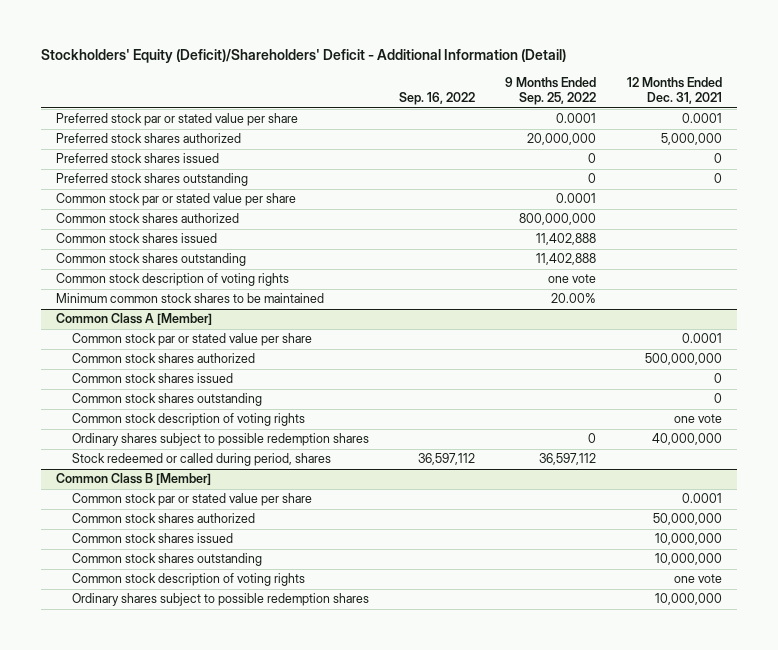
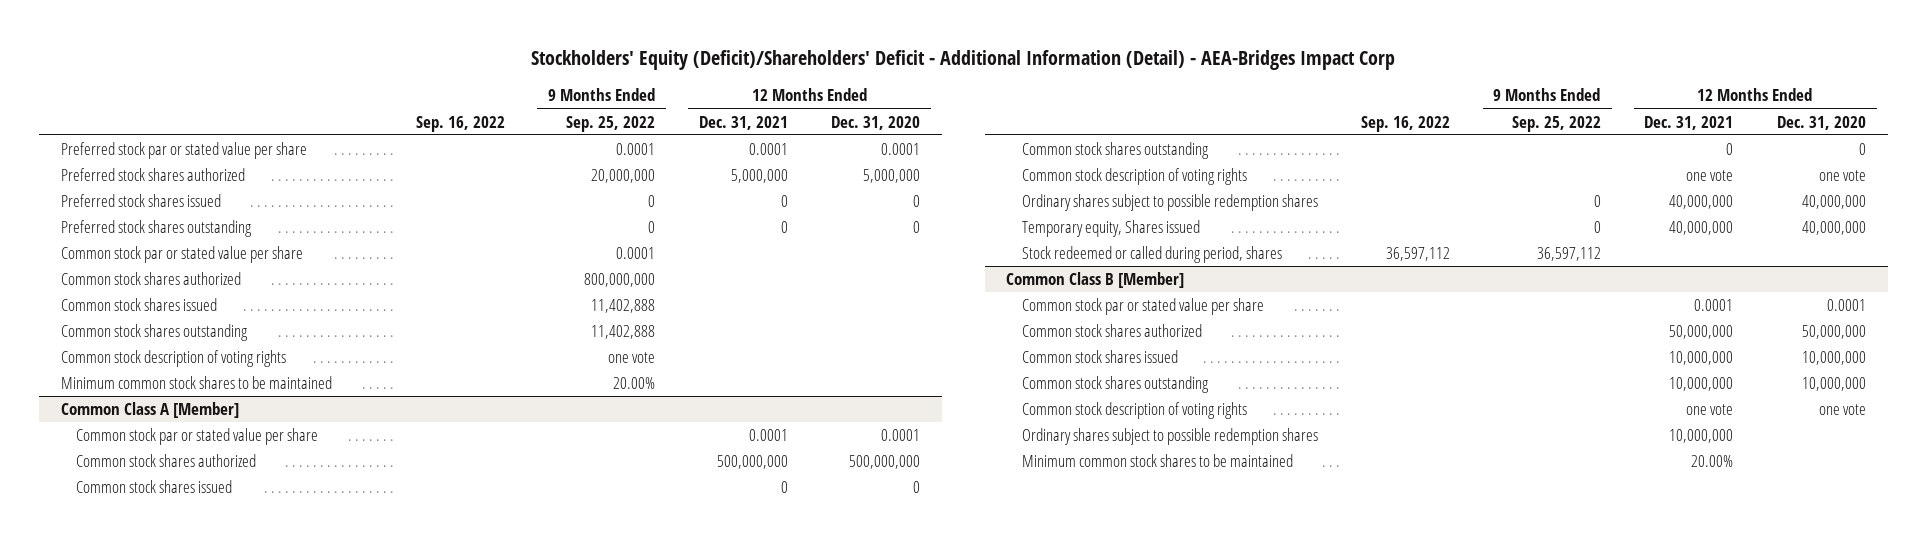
- Stockholders' Equity (Deficit)/Shareholders' Deficit - Additional Information (Detail)
+ Stockholders' Equity (Deficit)/Shareholders' Deficit - Additional Information (Detail) - AEA-Bridges Impact Corp
- | Sep. 16, 2022 | 9 Months Ended Sep. 25, 2022 | 12 Months Ended Dec. 31, 2021
+ | Sep. 16, 2022 | 9 Months Ended Sep. 25, 2022 | 12 Months Ended Dec. 31, 2021 | 12 Months Ended Dec. 31, 2020
@ Common Class A [Member]
+ Temporary equity, Shares issued | | 0 | 40,000,000 | 40,000,000
@ Common Class B [Member]
+ Minimum common stock shares to be maintained | | | 20.00% |

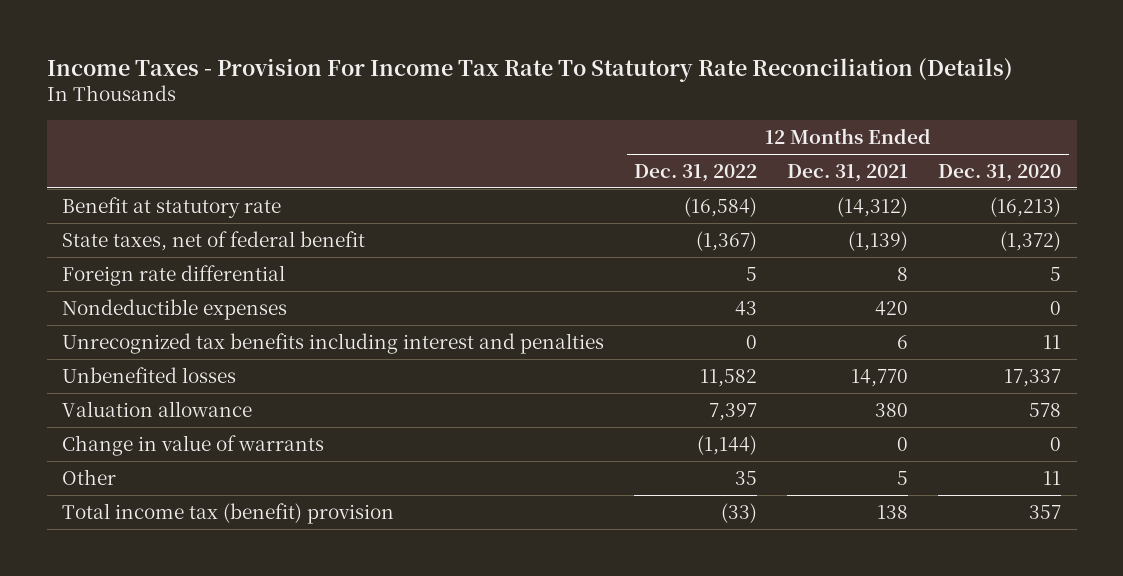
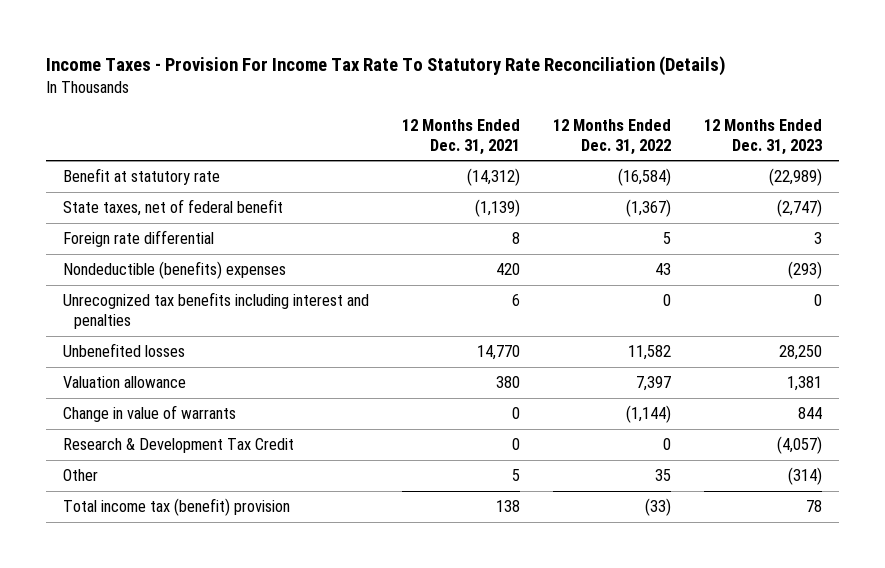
- | 12 Months Ended Dec. 31, 2022 | 12 Months Ended Dec. 31, 2021 | 12 Months Ended Dec. 31, 2020
+ | 12 Months Ended Dec. 31, 2021 | 12 Months Ended Dec. 31, 2022 | 12 Months Ended Dec. 31, 2023
- Nondeductible expenses | 43 | 420 | 0
+ Nondeductible (benefits) expenses | 420 | 43 | (293)
+ Research & Development Tax Credit | 0 | 0 | (4,057)

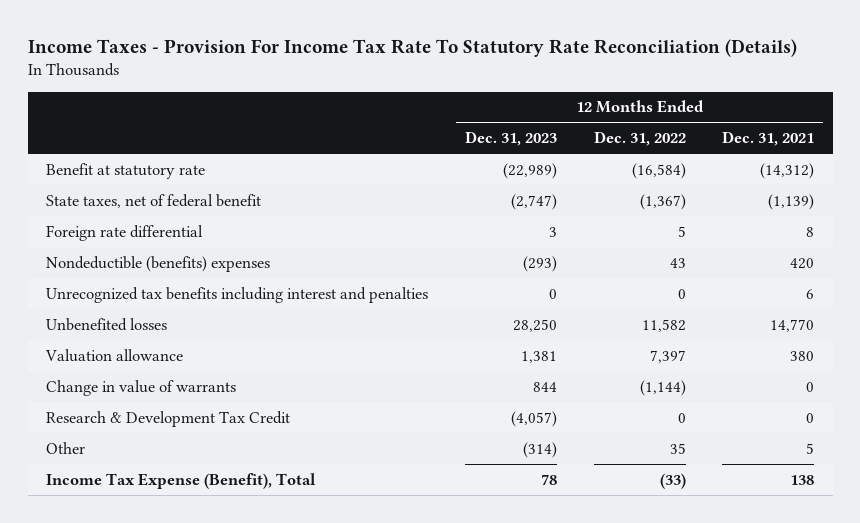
- | 12 Months Ended Dec. 31, 2021 | 12 Months Ended Dec. 31, 2022 | 12 Months Ended Dec. 31, 2023
+ | 12 Months Ended Dec. 31, 2023 | 12 Months Ended Dec. 31, 2022 | 12 Months Ended Dec. 31, 2021
- Total income tax (benefit) provision | 138 | (33) | 78
+ Income Tax Expense (Benefit), Total | 78 | (33) | 138

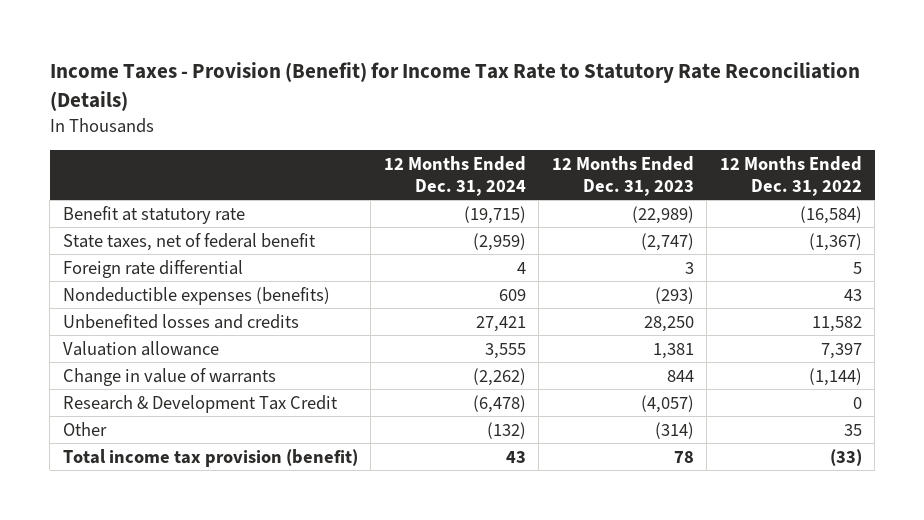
- Income Taxes - Provision For Income Tax Rate To Statutory Rate Reconciliation (Details)
+ Income Taxes - Provision (Benefit) for Income Tax Rate to Statutory Rate Reconciliation (Details)
- | 12 Months Ended Dec. 31, 2023 | 12 Months Ended Dec. 31, 2022 | 12 Months Ended Dec. 31, 2021
+ | 12 Months Ended Dec. 31, 2024 | 12 Months Ended Dec. 31, 2023 | 12 Months Ended Dec. 31, 2022
- Nondeductible (benefits) expenses | (293) | 43 | 420
- Unrecognized tax benefits including interest and penalties | 0 | 0 | 6
- Unbenefited losses | 28,250 | 11,582 | 14,770
+ Nondeductible expenses (benefits) | 609 | (293) | 43
+ Unbenefited losses and credits | 27,421 | 28,250 | 11,582
- Income Tax Expense (Benefit), Total | 78 | (33) | 138
+ Total income tax provision (benefit) | 43 | 78 | (33)

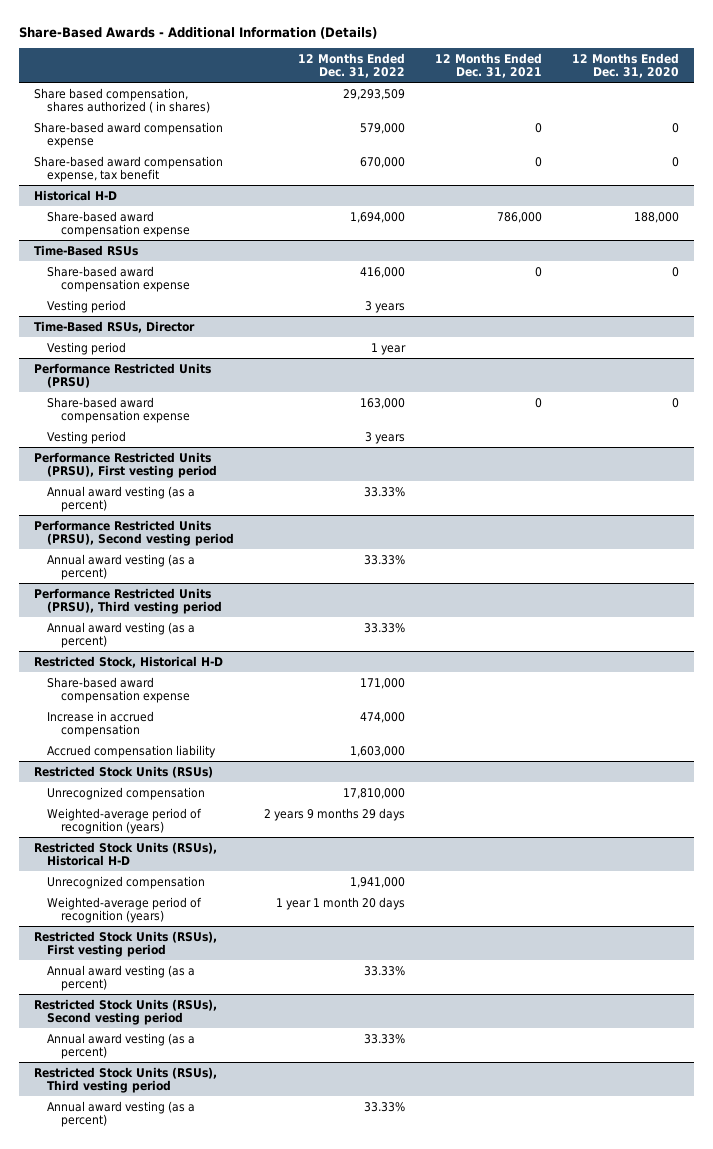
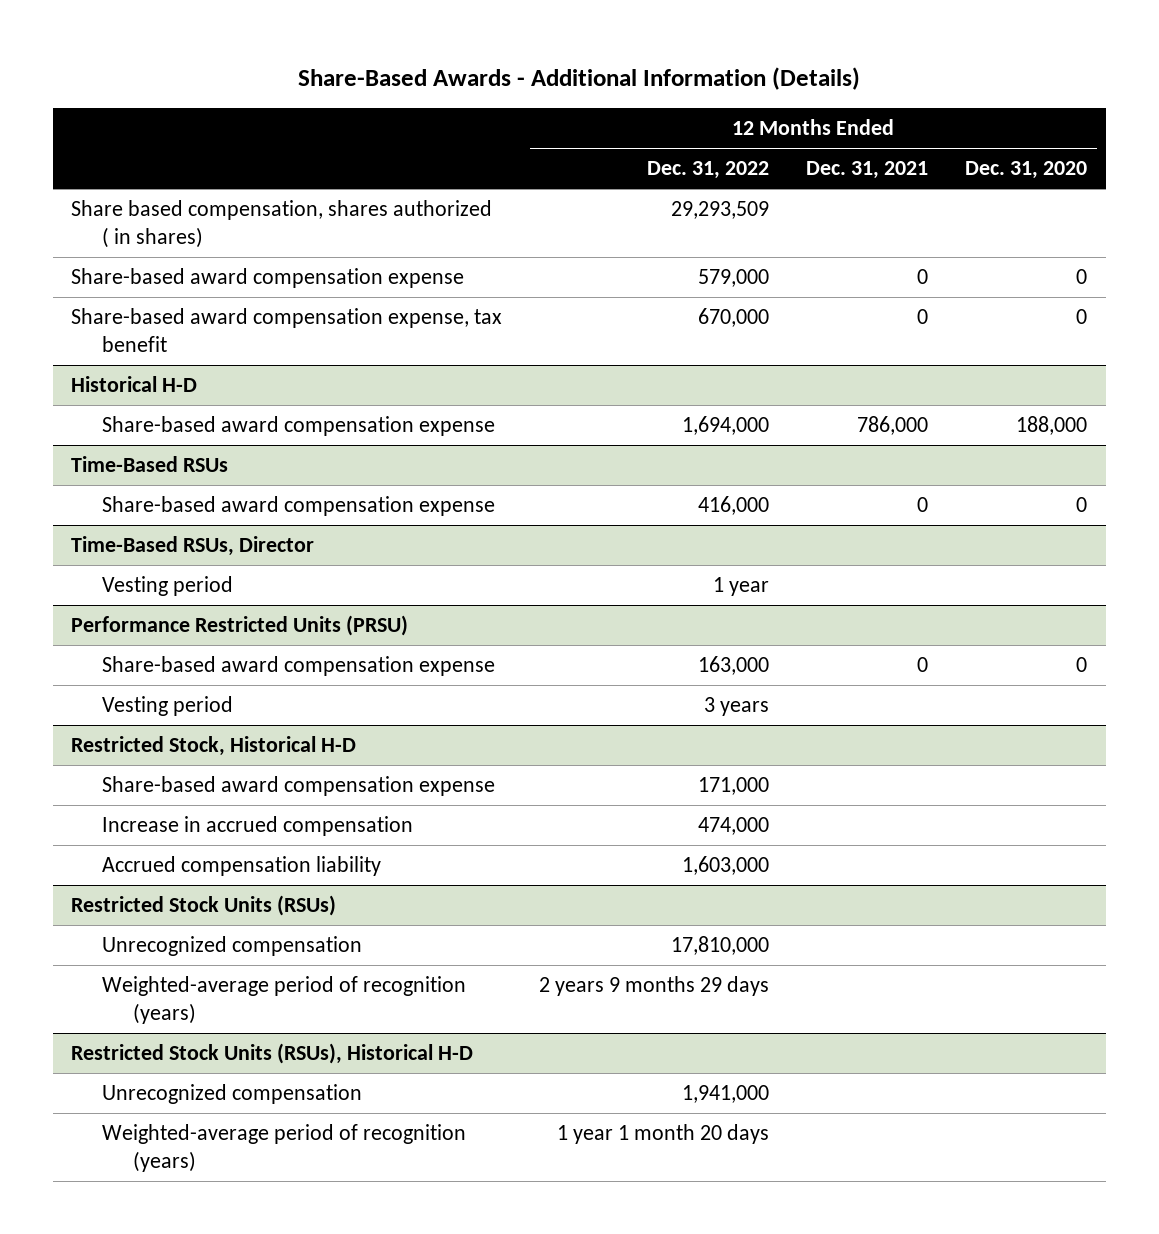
@ Time-Based RSUs
- Vesting period | 3 years | |
- Performance Restricted Units (PRSU), First vesting period
- Annual award vesting (as a percent) | 33.33% | |
- Performance Restricted Units (PRSU), Second vesting period
- Annual award vesting (as a percent) | 33.33% | |
- Performance Restricted Units (PRSU), Third vesting period
- Annual award vesting (as a percent) | 33.33% | |
- Restricted Stock Units (RSUs), First vesting period
- Annual award vesting (as a percent) | 33.33% | |
- Restricted Stock Units (RSUs), Second vesting period
- Annual award vesting (as a percent) | 33.33% | |
- Restricted Stock Units (RSUs), Third vesting period
- Annual award vesting (as a percent) | 33.33% | |

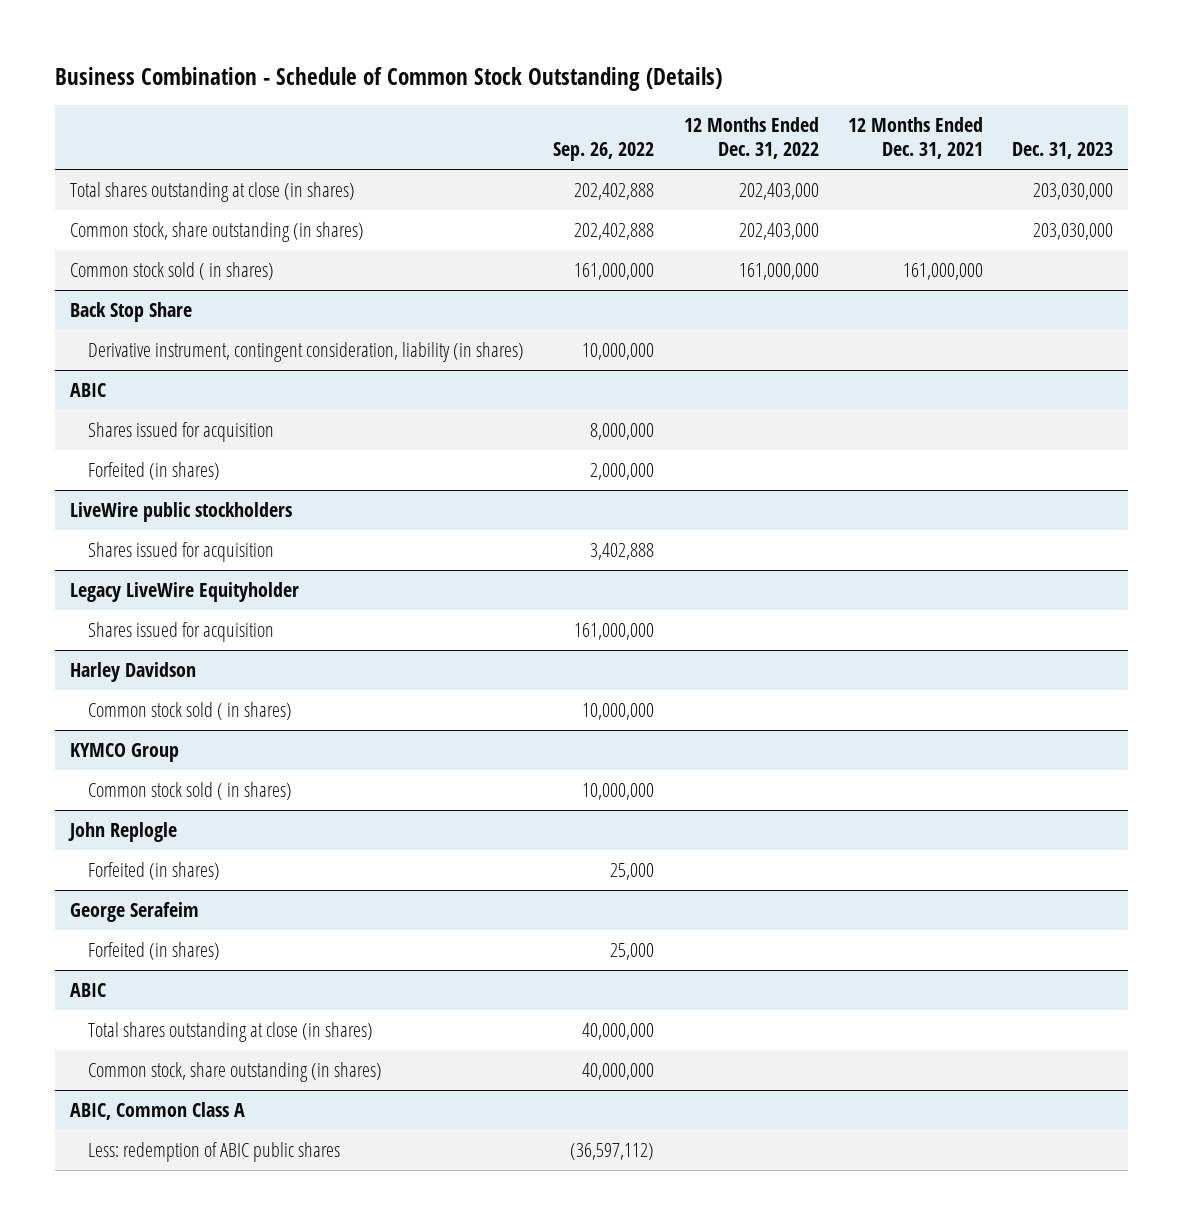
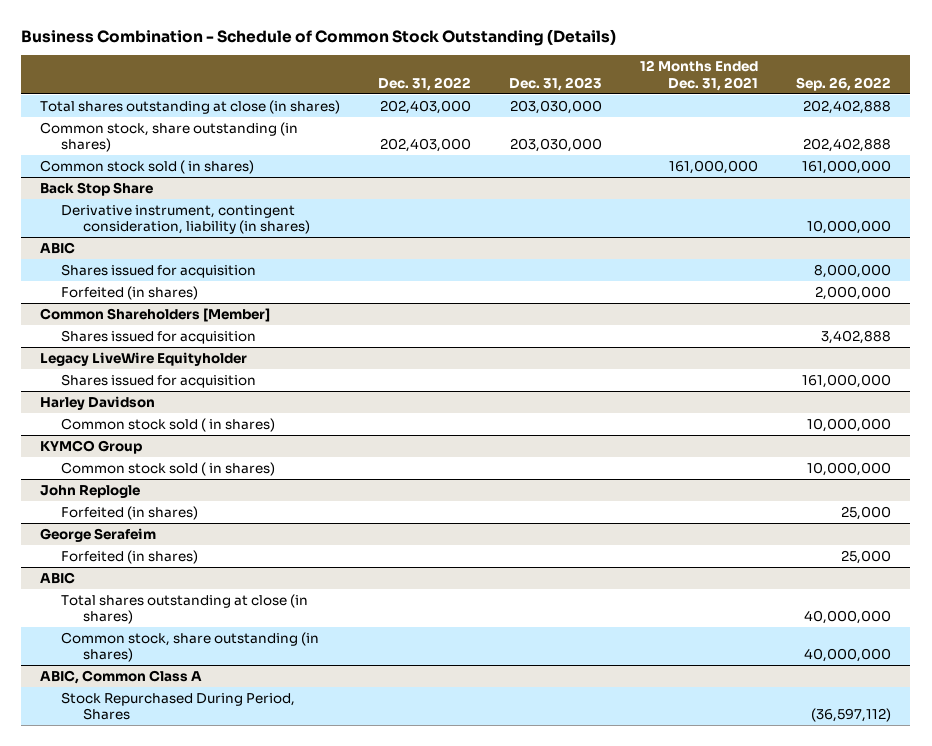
- | Sep. 26, 2022 | 12 Months Ended Dec. 31, 2022 | 12 Months Ended Dec. 31, 2021 | Dec. 31, 2023
+ | Dec. 31, 2022 | Dec. 31, 2023 | 12 Months Ended Dec. 31, 2021 | Sep. 26, 2022
- LiveWire public stockholders
+ Common Shareholders [Member]
@ ABIC, Common Class A
- Less: redemption of ABIC public shares | (36,597,112) | | |
+ Stock Repurchased During Period, Shares | | | | (36,597,112)

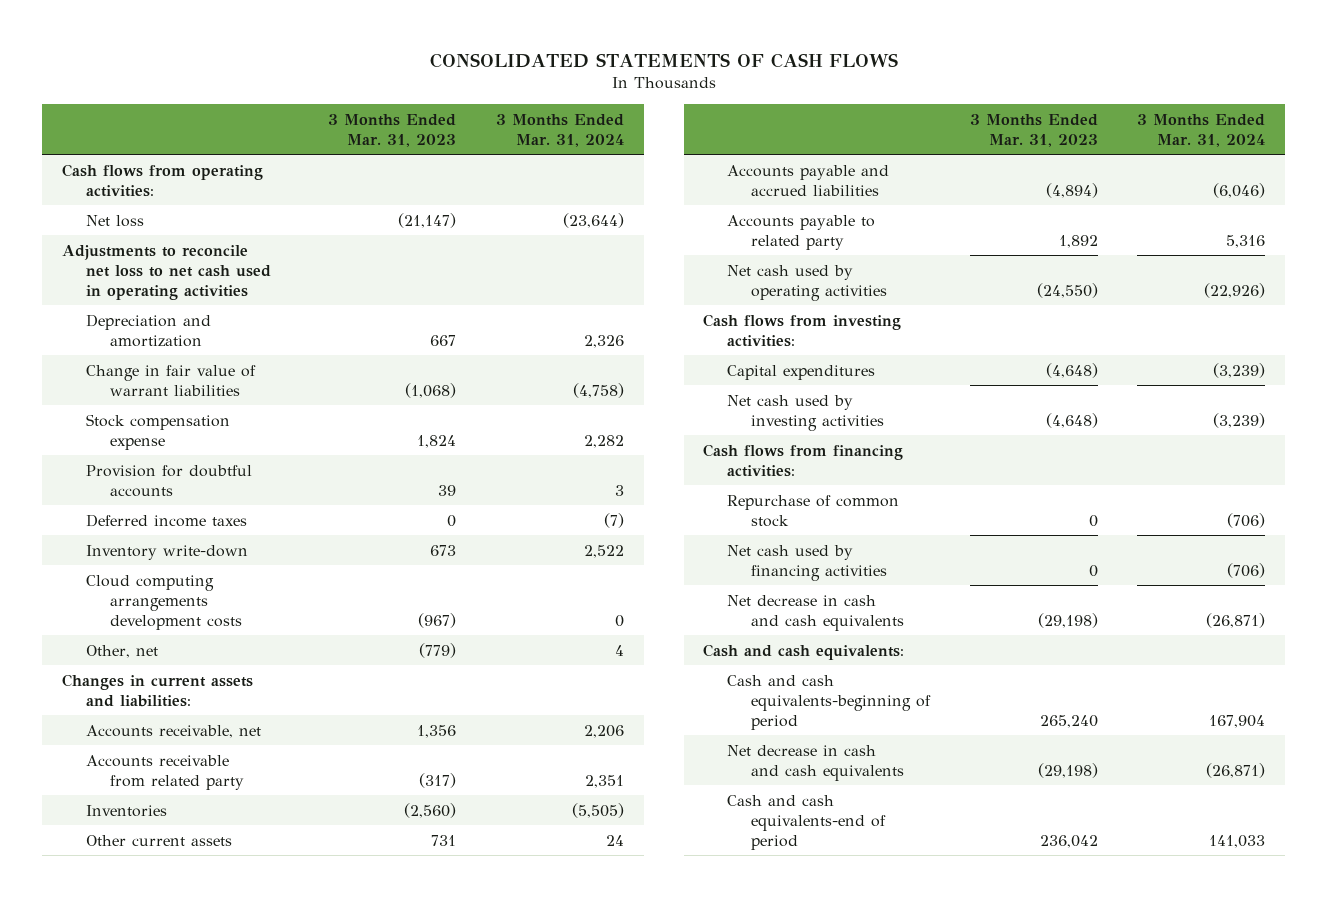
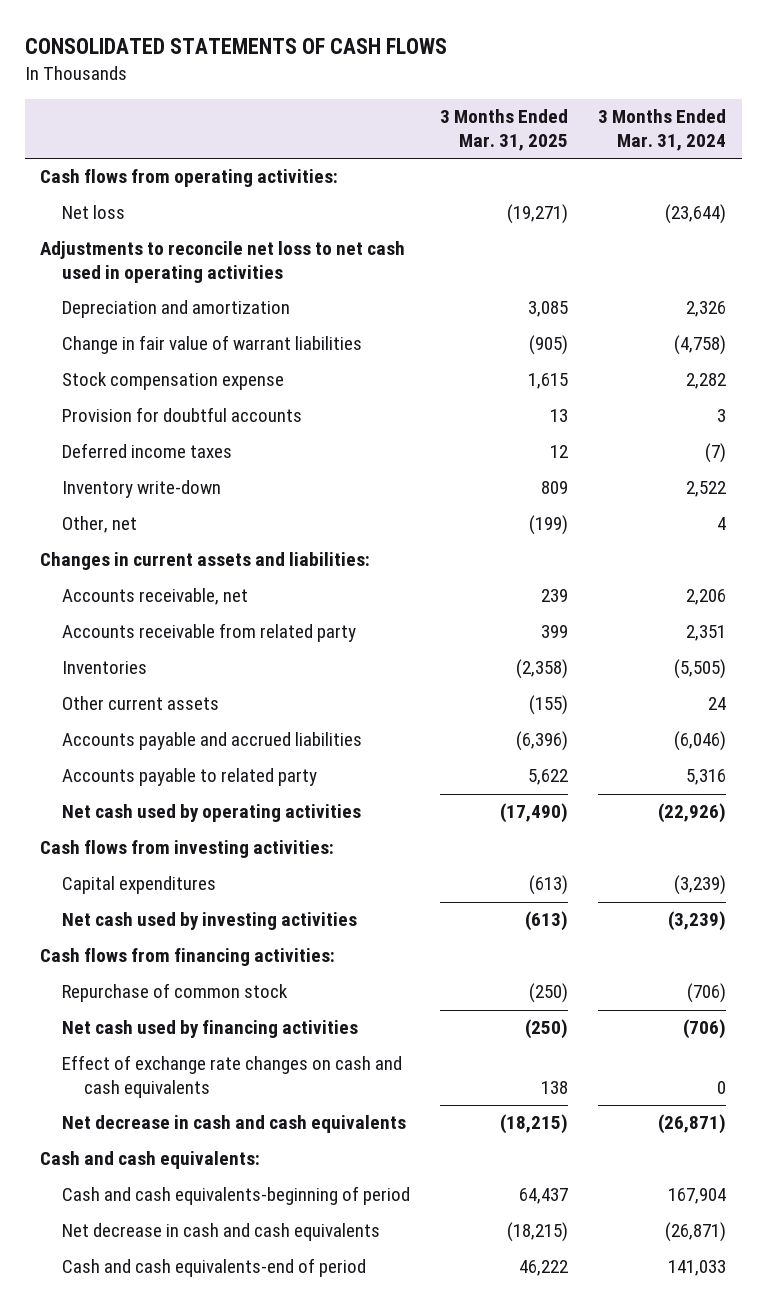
- | 3 Months Ended Mar. 31, 2023 | 3 Months Ended Mar. 31, 2024
+ | 3 Months Ended Mar. 31, 2025 | 3 Months Ended Mar. 31, 2024
- Cloud computing arrangements development costs | (967) | 0
+ Effect of exchange rate changes on cash and cash equivalents | 138 | 0

